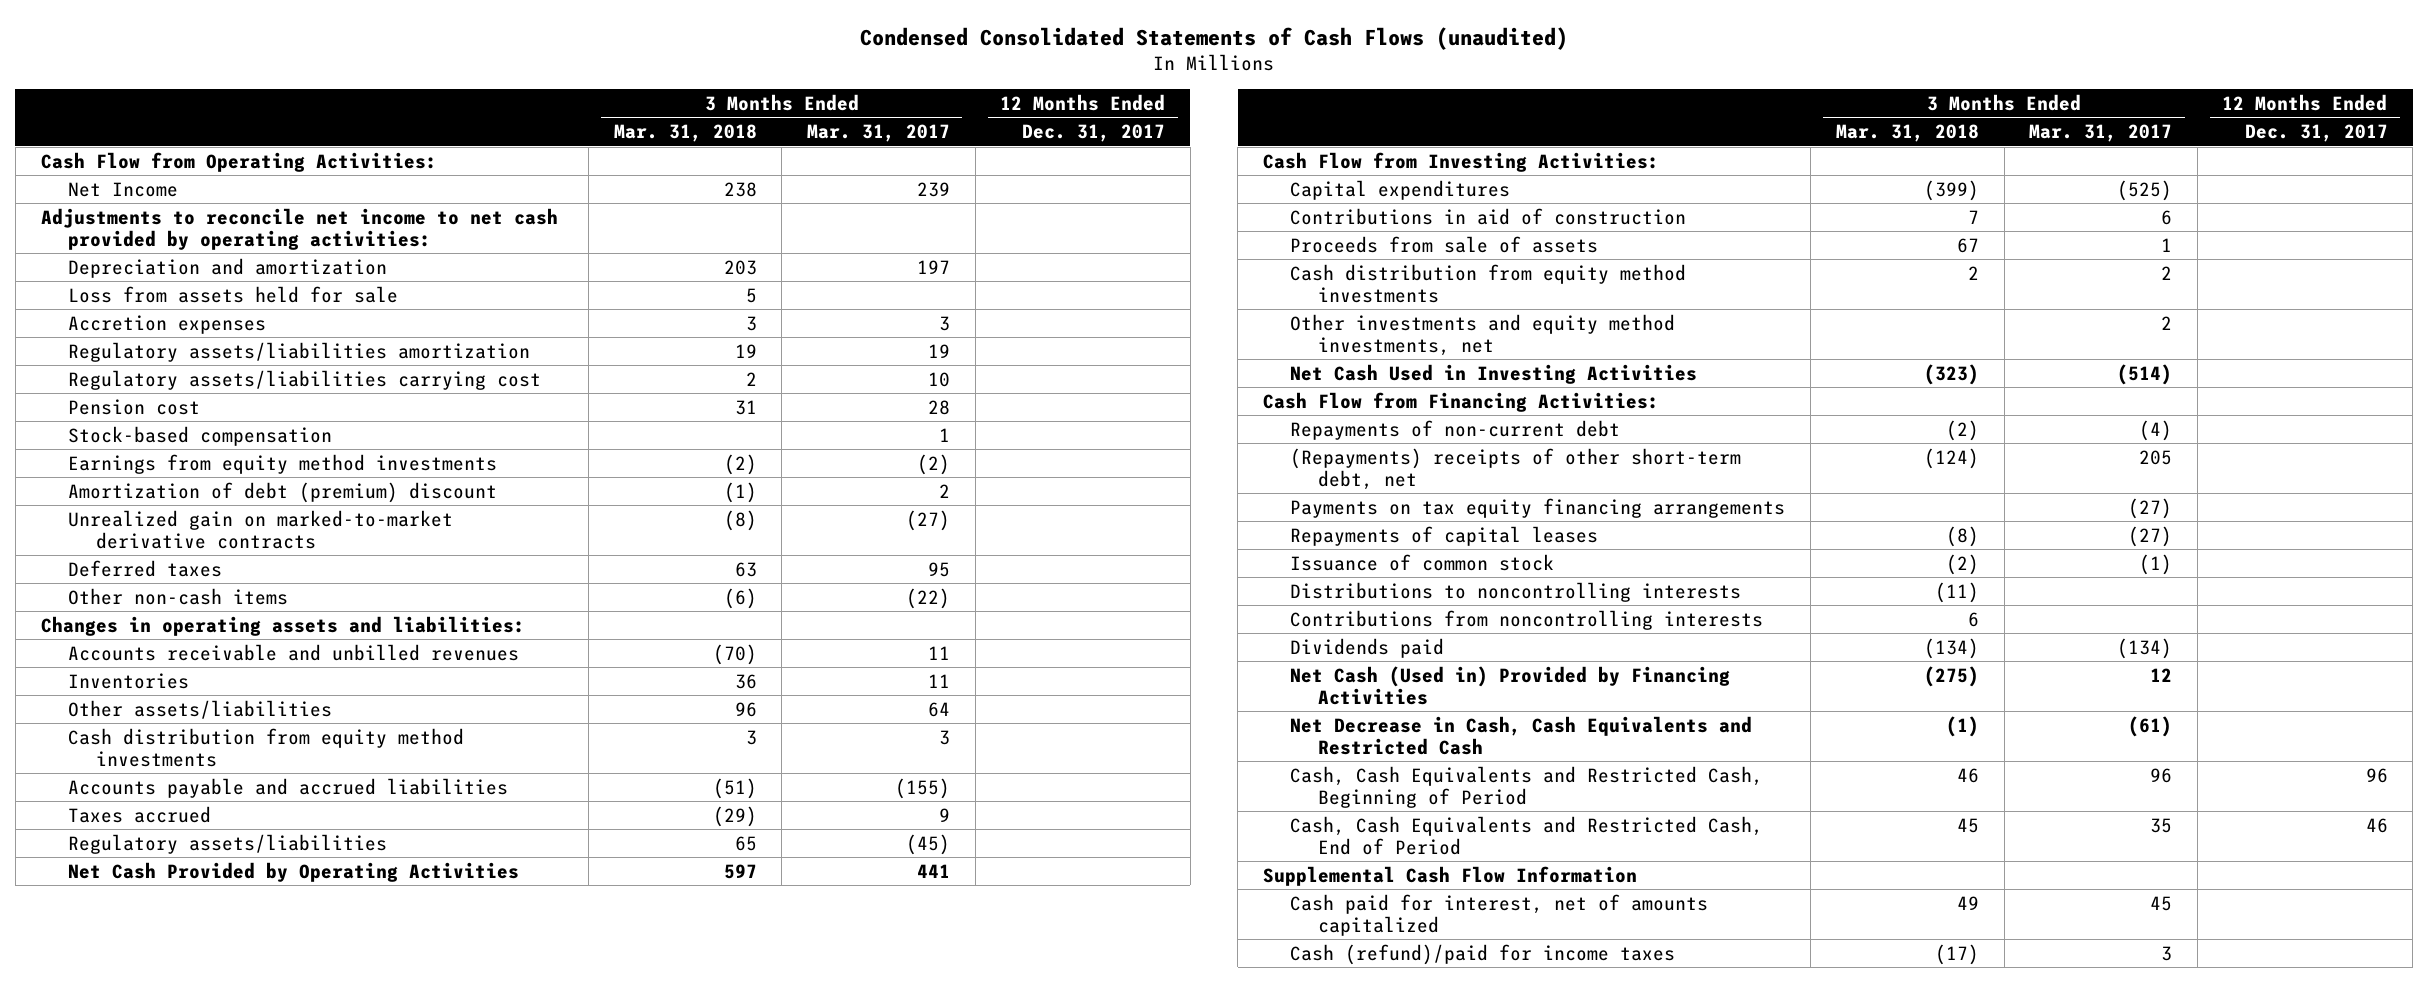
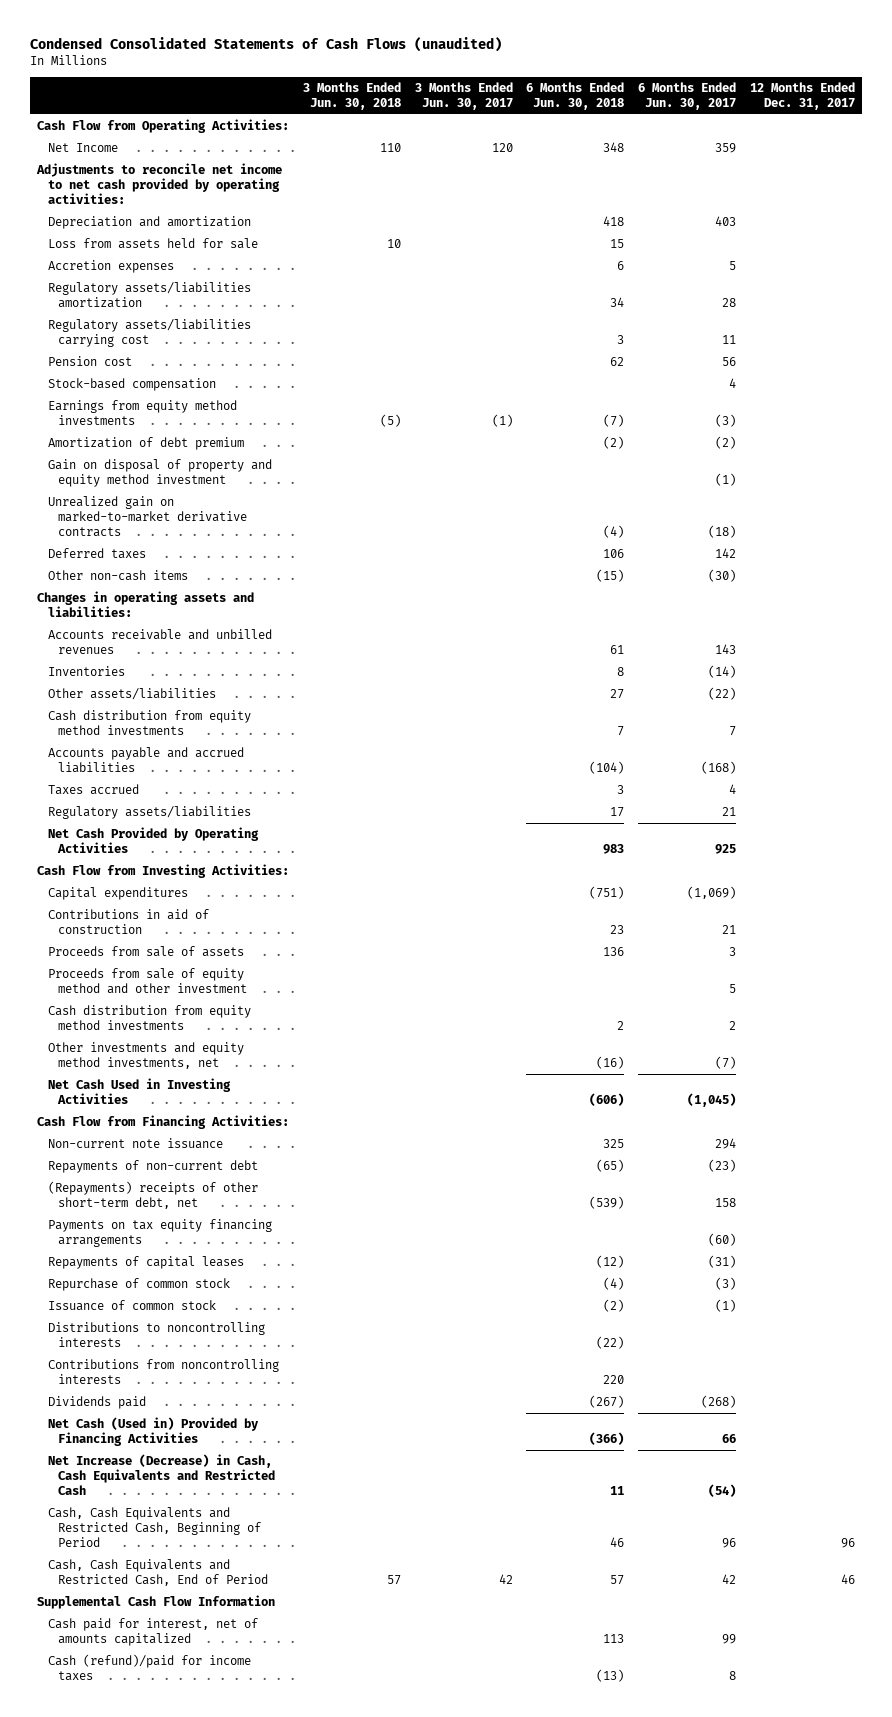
- | 3 Months Ended Mar. 31, 2018 | 3 Months Ended Mar. 31, 2017 | 12 Months Ended Dec. 31, 2017
+ | 3 Months Ended Jun. 30, 2018 | 3 Months Ended Jun. 30, 2017 | 6 Months Ended Jun. 30, 2018 | 6 Months Ended Jun. 30, 2017 | 12 Months Ended Dec. 31, 2017
- Amortization of debt (premium) discount | (1) | 2 |
+ Amortization of debt premium | | | (2) | (2) |
+ Gain on disposal of property and equity method investment | | | | (1) |
+ Proceeds from sale of equity method and other investment | | | | 5 |
+ Non-current note issuance | | | 325 | 294 |
+ Repurchase of common stock | | | (4) | (3) |
- Net Decrease in Cash, Cash Equivalents and Restricted Cash | (1) | (61) |
+ Net Increase (Decrease) in Cash, Cash Equivalents and Restricted Cash | | | 11 | (54) |

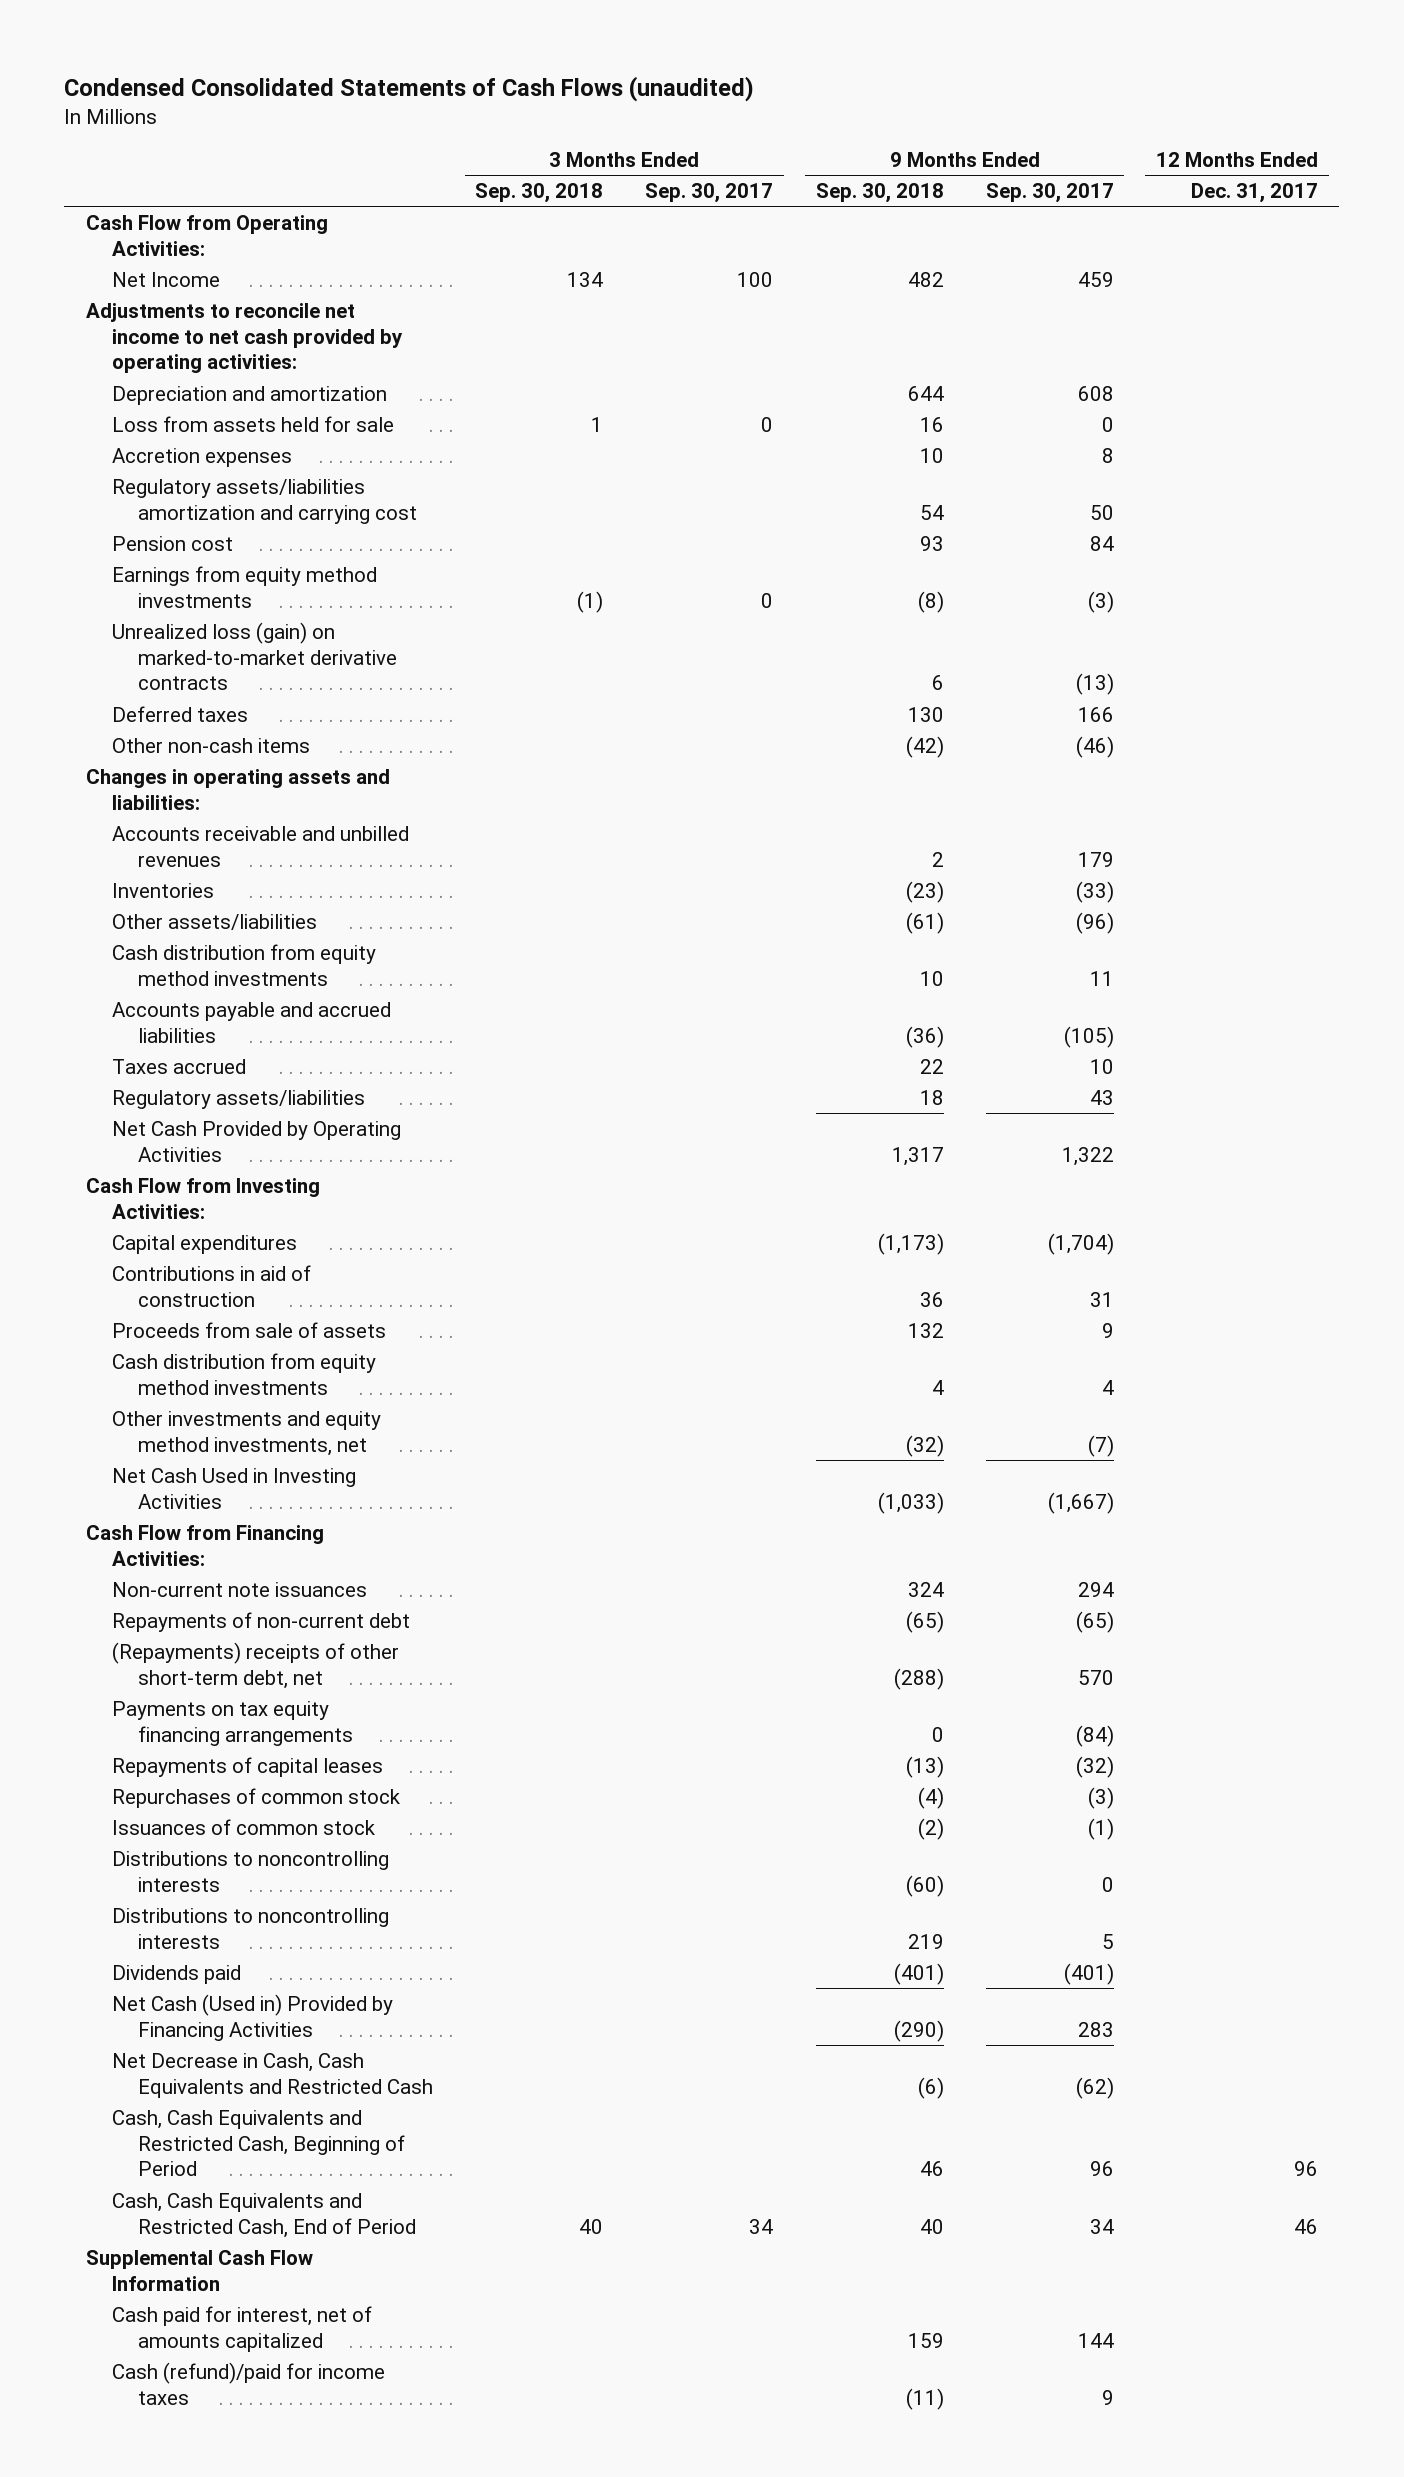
- | 3 Months Ended Jun. 30, 2018 | 3 Months Ended Jun. 30, 2017 | 6 Months Ended Jun. 30, 2018 | 6 Months Ended Jun. 30, 2017 | 12 Months Ended Dec. 31, 2017
+ | 3 Months Ended Sep. 30, 2018 | 3 Months Ended Sep. 30, 2017 | 9 Months Ended Sep. 30, 2018 | 9 Months Ended Sep. 30, 2017 | 12 Months Ended Dec. 31, 2017
- Regulatory assets/liabilities amortization | | | 34 | 28 |
- Regulatory assets/liabilities carrying cost | | | 3 | 11 |
+ Regulatory assets/liabilities amortization and carrying cost | | | 54 | 50 |
- Stock-based compensation | | | | 4 |
- Amortization of debt premium | | | (2) | (2) |
- Gain on disposal of property and equity method investment | | | | (1) |
- Unrealized gain on marked-to-market derivative contracts | | | (4) | (18) |
+ Unrealized loss (gain) on marked-to-market derivative contracts | | | 6 | (13) |
- Proceeds from sale of equity method and other investment | | | | 5 |
- Non-current note issuance | | | 325 | 294 |
+ Non-current note issuances | | | 324 | 294 |
- Repurchase of common stock | | | (4) | (3) |
- Issuance of common stock | | | (2) | (1) |
+ Repurchases of common stock | | | (4) | (3) |
+ Issuances of common stock | | | (2) | (1) |
- Contributions from noncontrolling interests | | | 220 | |
+ Distributions to noncontrolling interests | | | 219 | 5 |
- Net Increase (Decrease) in Cash, Cash Equivalents and Restricted Cash | | | 11 | (54) |
+ Net Decrease in Cash, Cash Equivalents and Restricted Cash | | | (6) | (62) |

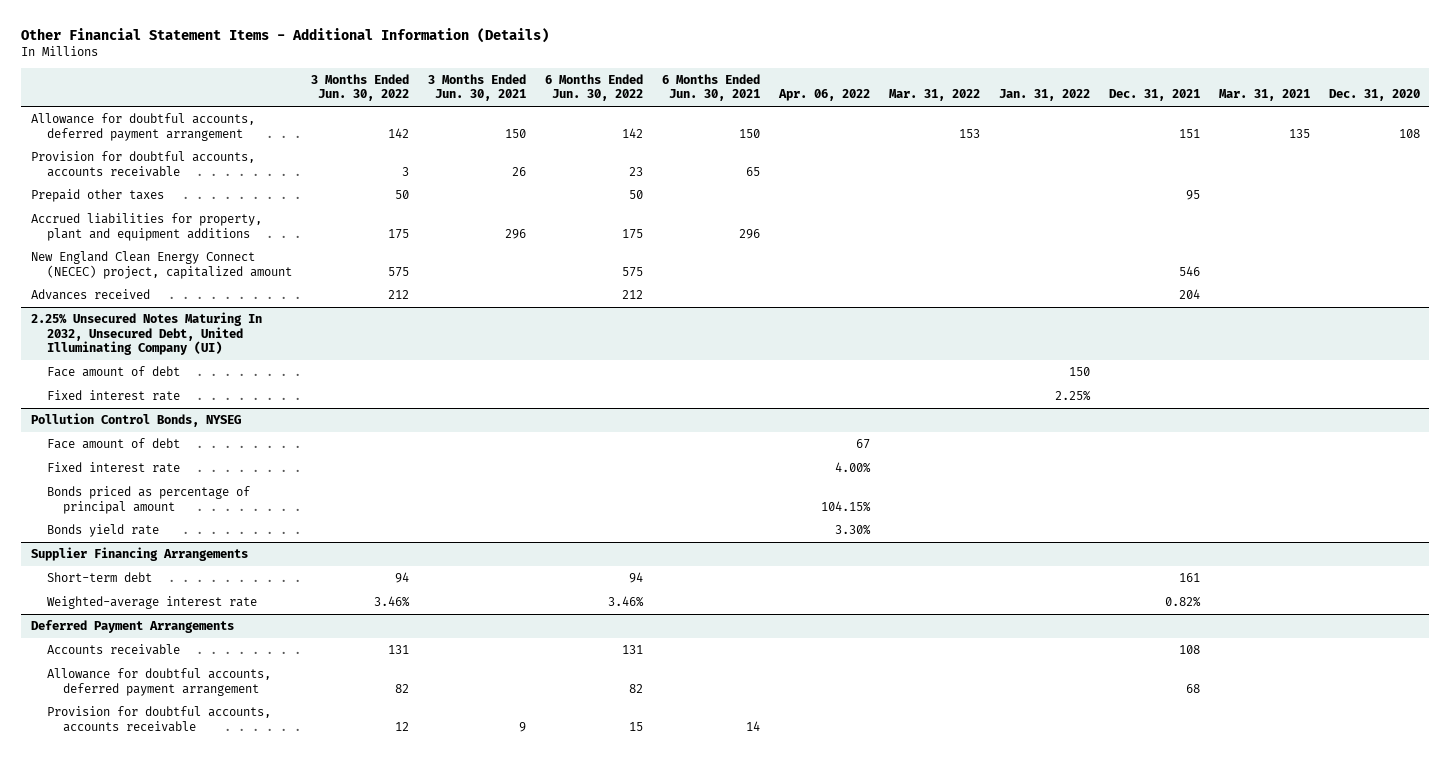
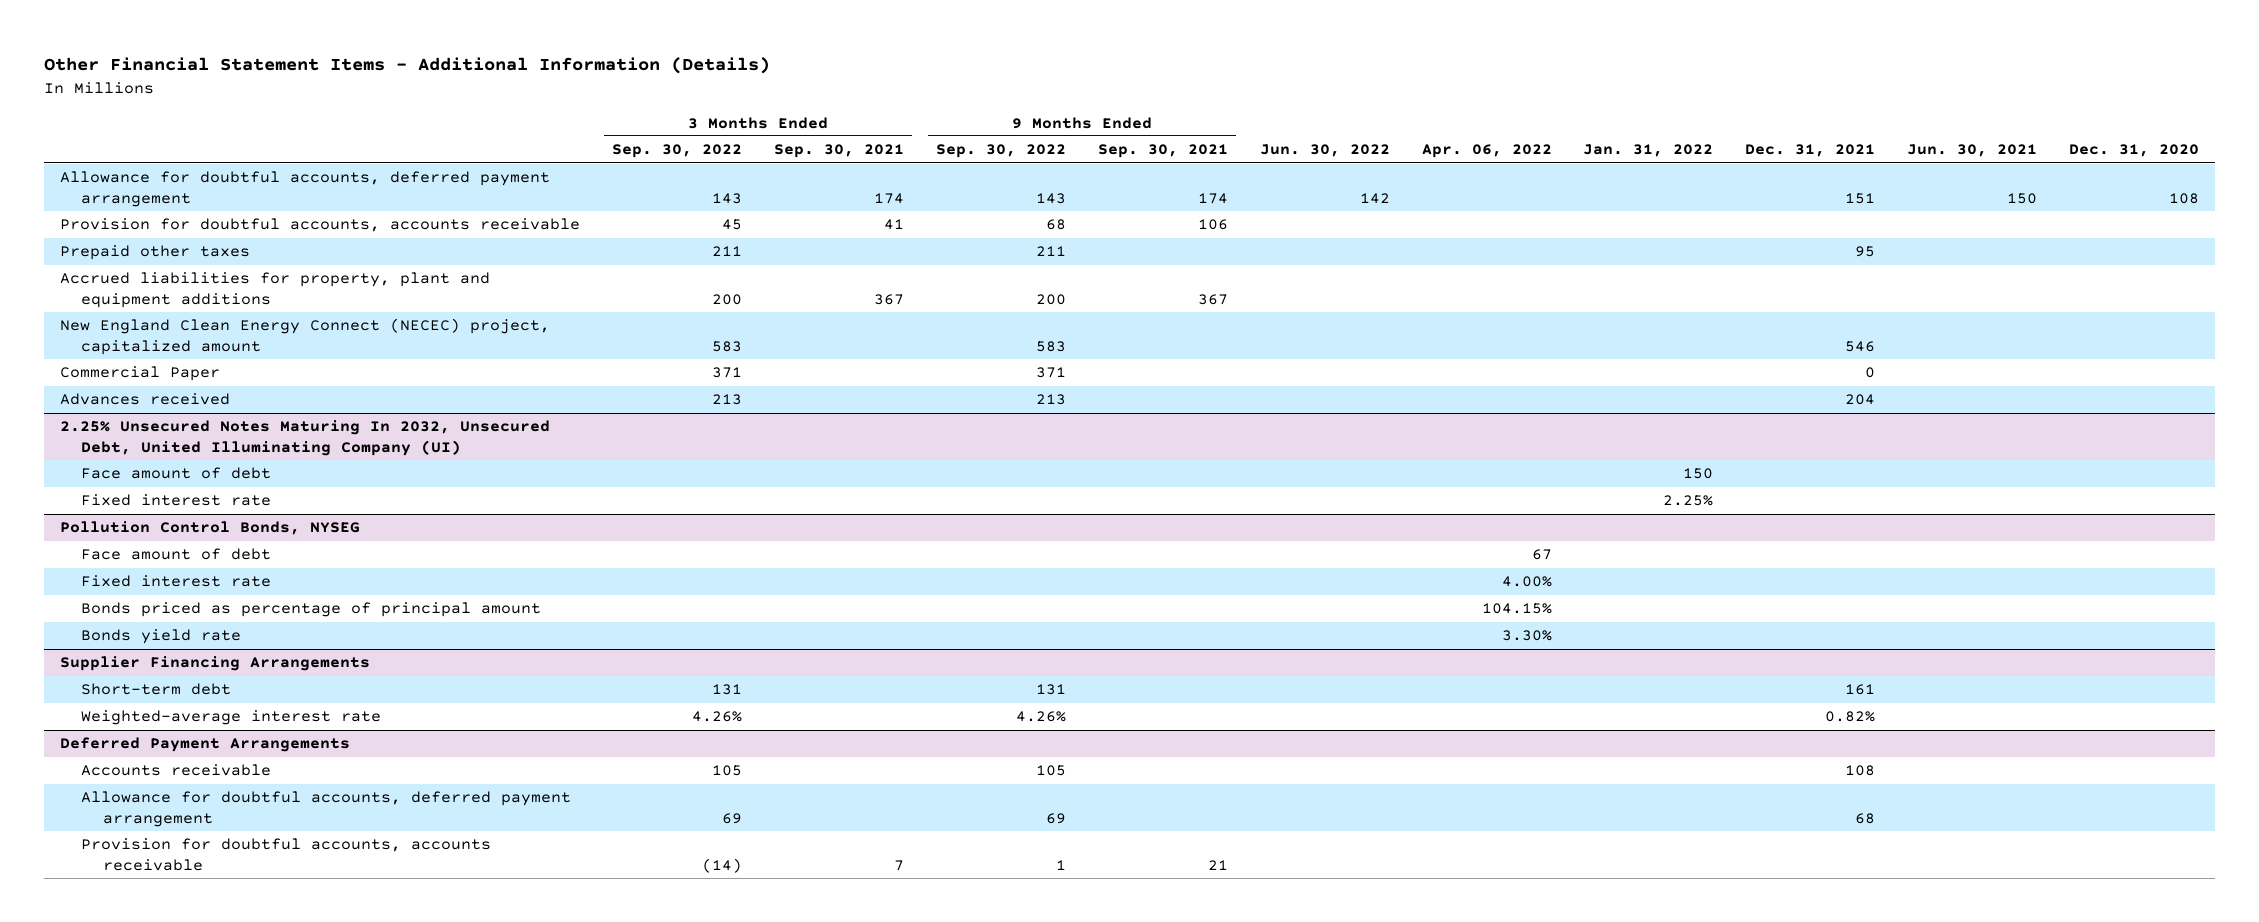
- | 3 Months Ended Jun. 30, 2022 | 3 Months Ended Jun. 30, 2021 | 6 Months Ended Jun. 30, 2022 | 6 Months Ended Jun. 30, 2021 | Apr. 06, 2022 | Mar. 31, 2022 | Jan. 31, 2022 | Dec. 31, 2021 | Mar. 31, 2021 | Dec. 31, 2020
+ | 3 Months Ended Sep. 30, 2022 | 3 Months Ended Sep. 30, 2021 | 9 Months Ended Sep. 30, 2022 | 9 Months Ended Sep. 30, 2021 | Jun. 30, 2022 | Apr. 06, 2022 | Jan. 31, 2022 | Dec. 31, 2021 | Jun. 30, 2021 | Dec. 31, 2020
+ Commercial Paper | 371 | | 371 | | | | | 0 | |

